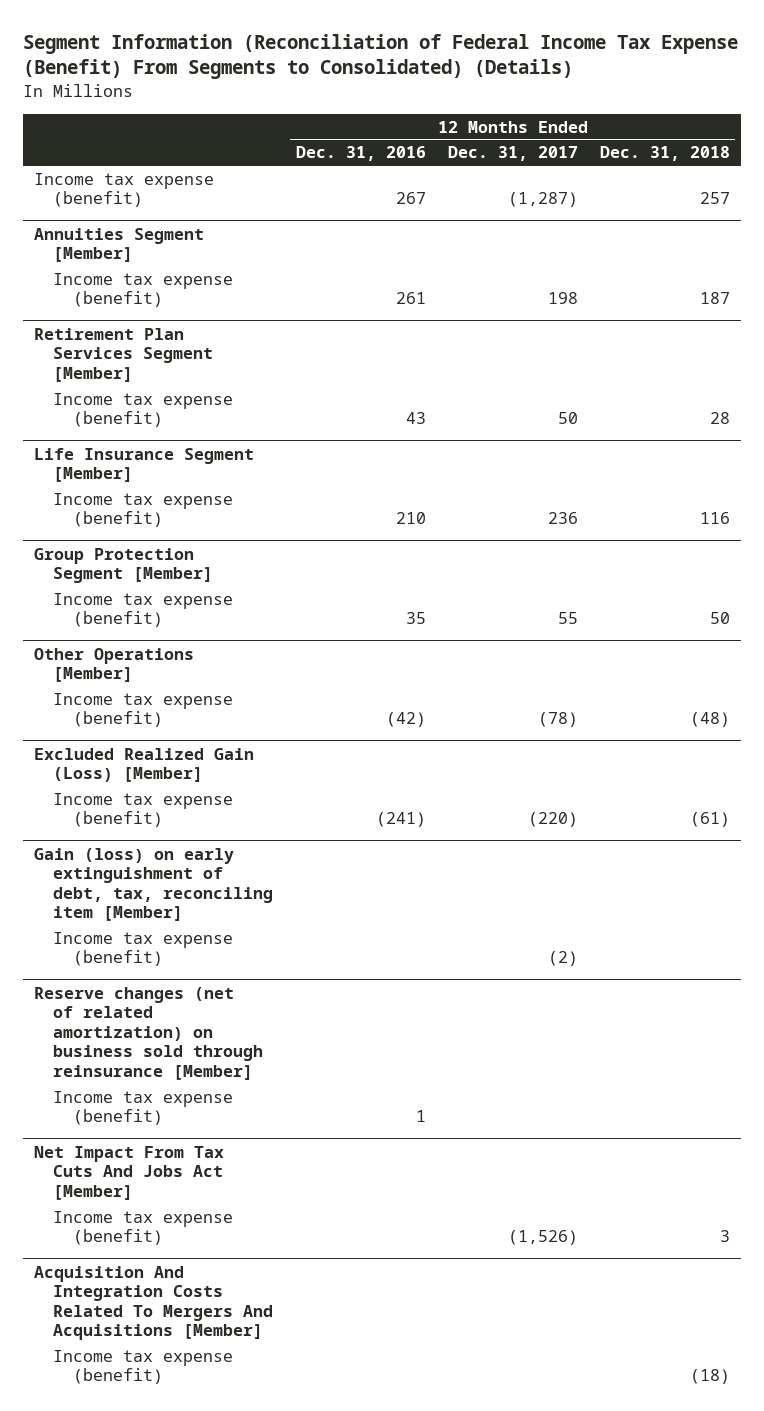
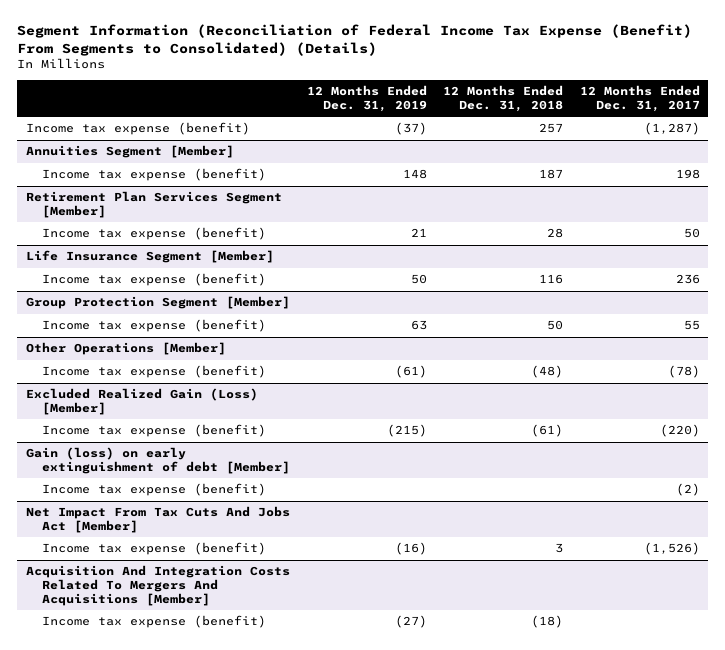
- | 12 Months Ended Dec. 31, 2016 | 12 Months Ended Dec. 31, 2017 | 12 Months Ended Dec. 31, 2018
+ | 12 Months Ended Dec. 31, 2019 | 12 Months Ended Dec. 31, 2018 | 12 Months Ended Dec. 31, 2017
- Gain (loss) on early extinguishment of debt, tax, reconciling item [Member]
+ Gain (loss) on early extinguishment of debt [Member]
- Reserve changes (net of related amortization) on business sold through reinsurance [Member]
- Income tax expense (benefit) | 1 | |

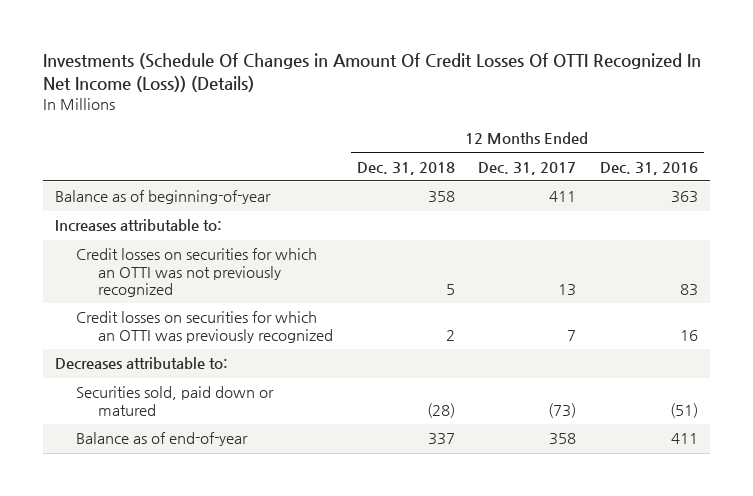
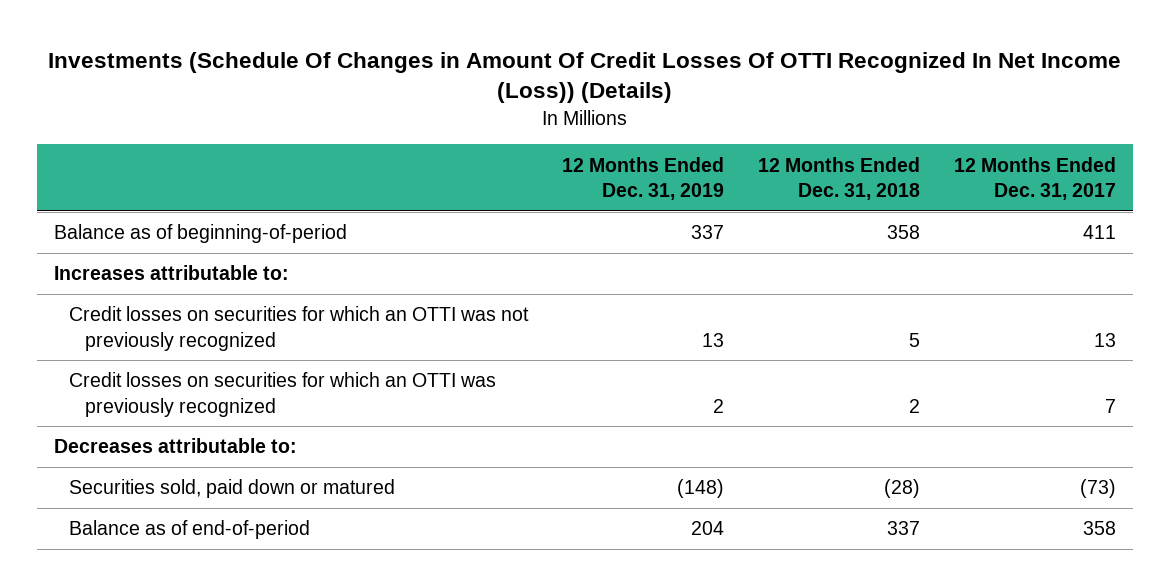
- | 12 Months Ended Dec. 31, 2018 | 12 Months Ended Dec. 31, 2017 | 12 Months Ended Dec. 31, 2016
+ | 12 Months Ended Dec. 31, 2019 | 12 Months Ended Dec. 31, 2018 | 12 Months Ended Dec. 31, 2017
- Balance as of beginning-of-year | 358 | 411 | 363
+ Balance as of beginning-of-period | 337 | 358 | 411
- Balance as of end-of-year | 337 | 358 | 411
+ Balance as of end-of-period | 204 | 337 | 358

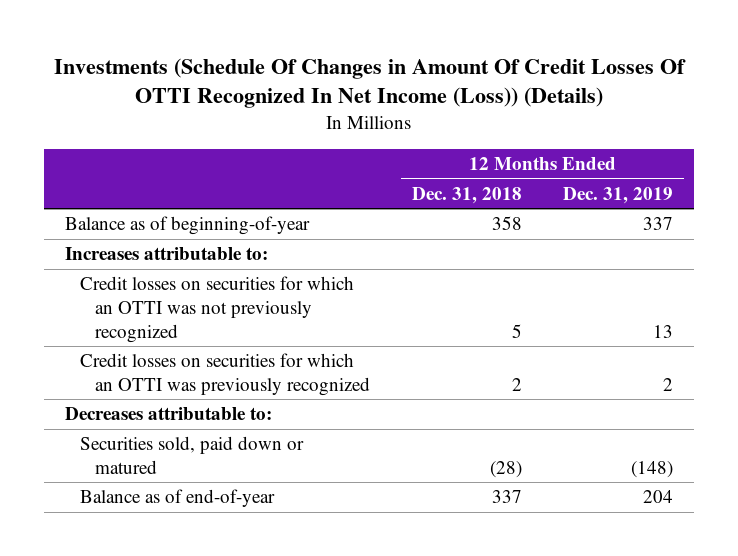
- | 12 Months Ended Dec. 31, 2019 | 12 Months Ended Dec. 31, 2018 | 12 Months Ended Dec. 31, 2017
+ | 12 Months Ended Dec. 31, 2018 | 12 Months Ended Dec. 31, 2019
- Balance as of beginning-of-period | 337 | 358 | 411
+ Balance as of beginning-of-year | 358 | 337
- Balance as of end-of-period | 204 | 337 | 358
+ Balance as of end-of-year | 337 | 204

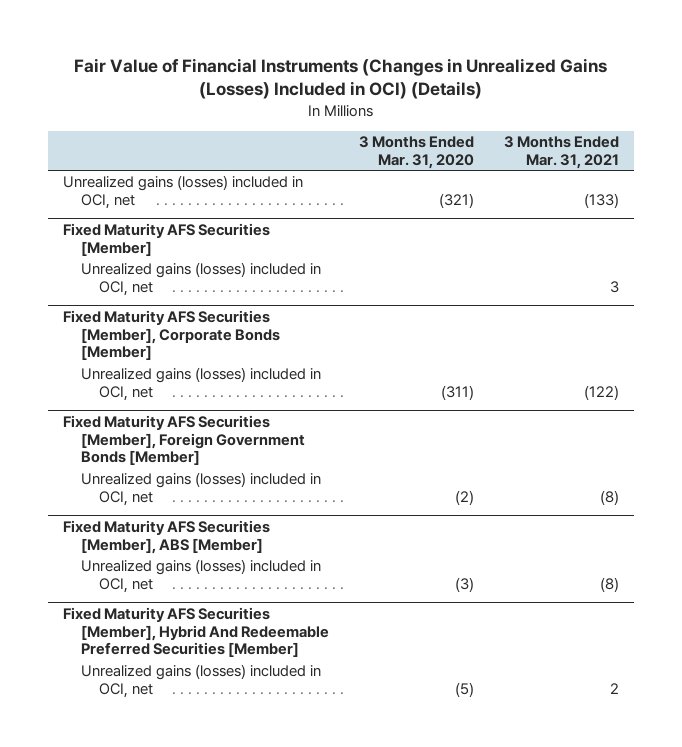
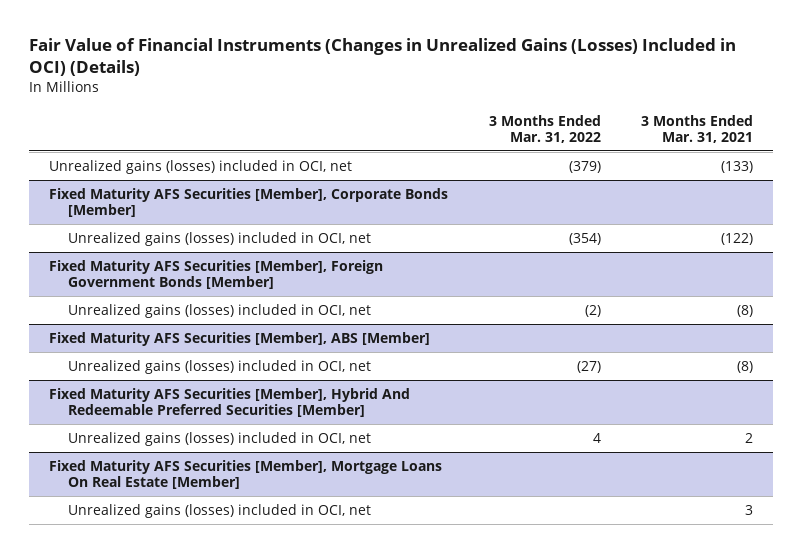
- | 3 Months Ended Mar. 31, 2020 | 3 Months Ended Mar. 31, 2021
+ | 3 Months Ended Mar. 31, 2022 | 3 Months Ended Mar. 31, 2021
- Fixed Maturity AFS Securities [Member]
- Unrealized gains (losses) included in OCI, net | | 3
+ Fixed Maturity AFS Securities [Member], Mortgage Loans On Real Estate [Member]
+ Unrealized gains (losses) included in OCI, net | | 3

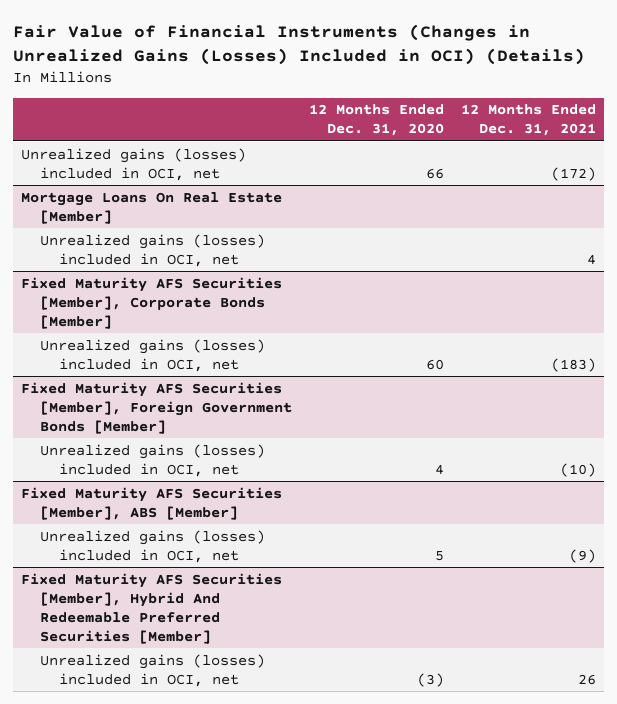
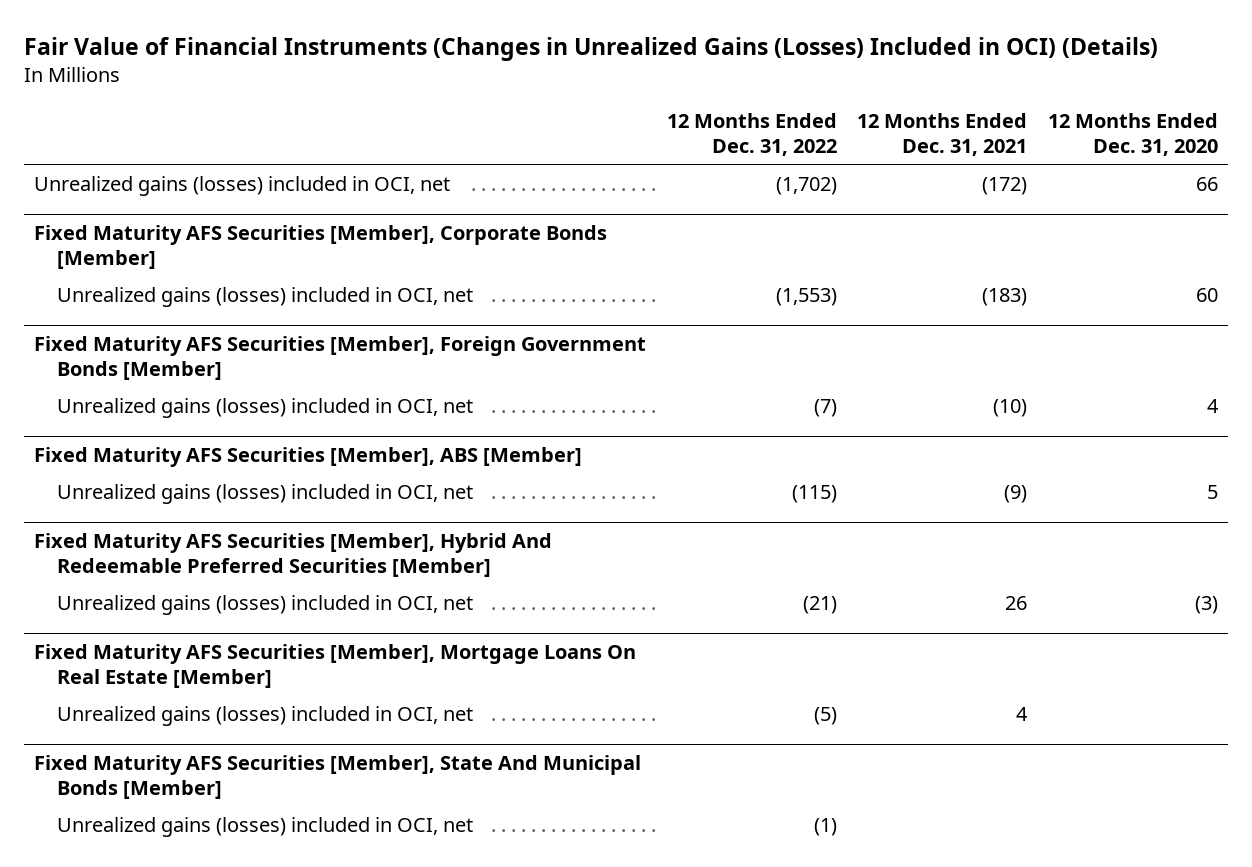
- | 12 Months Ended Dec. 31, 2020 | 12 Months Ended Dec. 31, 2021
+ | 12 Months Ended Dec. 31, 2022 | 12 Months Ended Dec. 31, 2021 | 12 Months Ended Dec. 31, 2020
- Mortgage Loans On Real Estate [Member]
- Unrealized gains (losses) included in OCI, net | | 4
+ Fixed Maturity AFS Securities [Member], Mortgage Loans On Real Estate [Member]
+ Unrealized gains (losses) included in OCI, net | (5) | 4 |
+ Fixed Maturity AFS Securities [Member], State And Municipal Bonds [Member]
+ Unrealized gains (losses) included in OCI, net | (1) | |

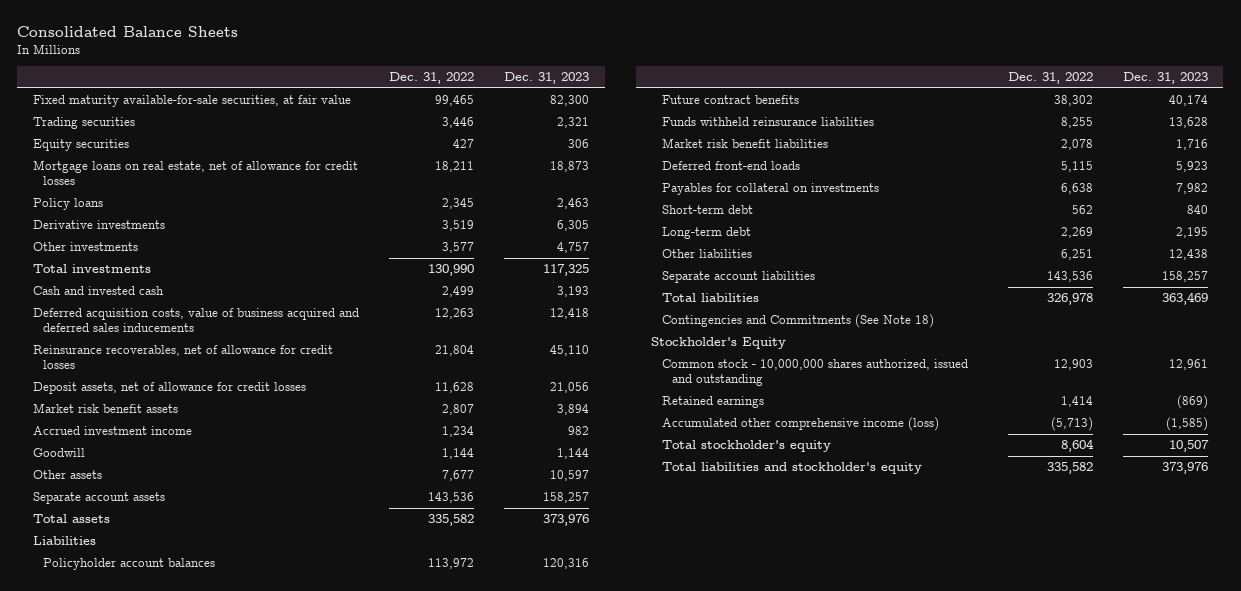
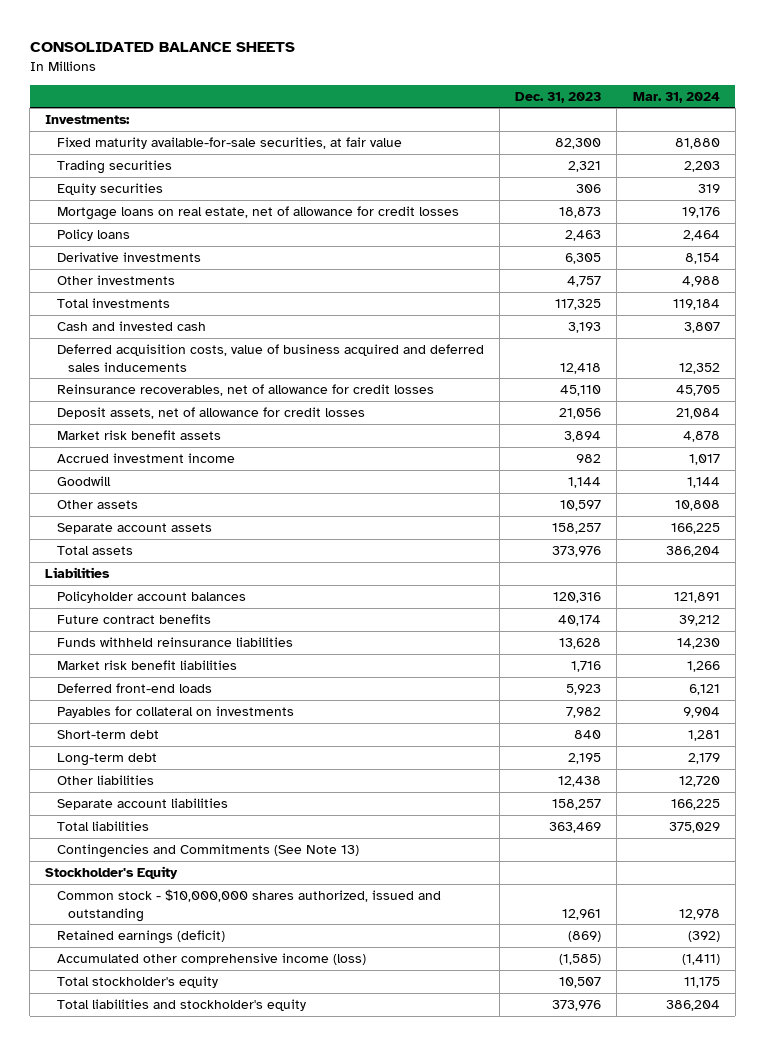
- Consolidated Balance Sheets
+ CONSOLIDATED BALANCE SHEETS
- | Dec. 31, 2022 | Dec. 31, 2023
+ | Dec. 31, 2023 | Mar. 31, 2024
+ Investments:
- Contingencies and Commitments (See Note 18)
+ Contingencies and Commitments (See Note 13)
- Common stock - 10,000,000 shares authorized, issued and outstanding | 12,903 | 12,961
- Retained earnings | 1,414 | (869)
+ Common stock - $10,000,000 shares authorized, issued and outstanding | 12,961 | 12,978
+ Retained earnings (deficit) | (869) | (392)

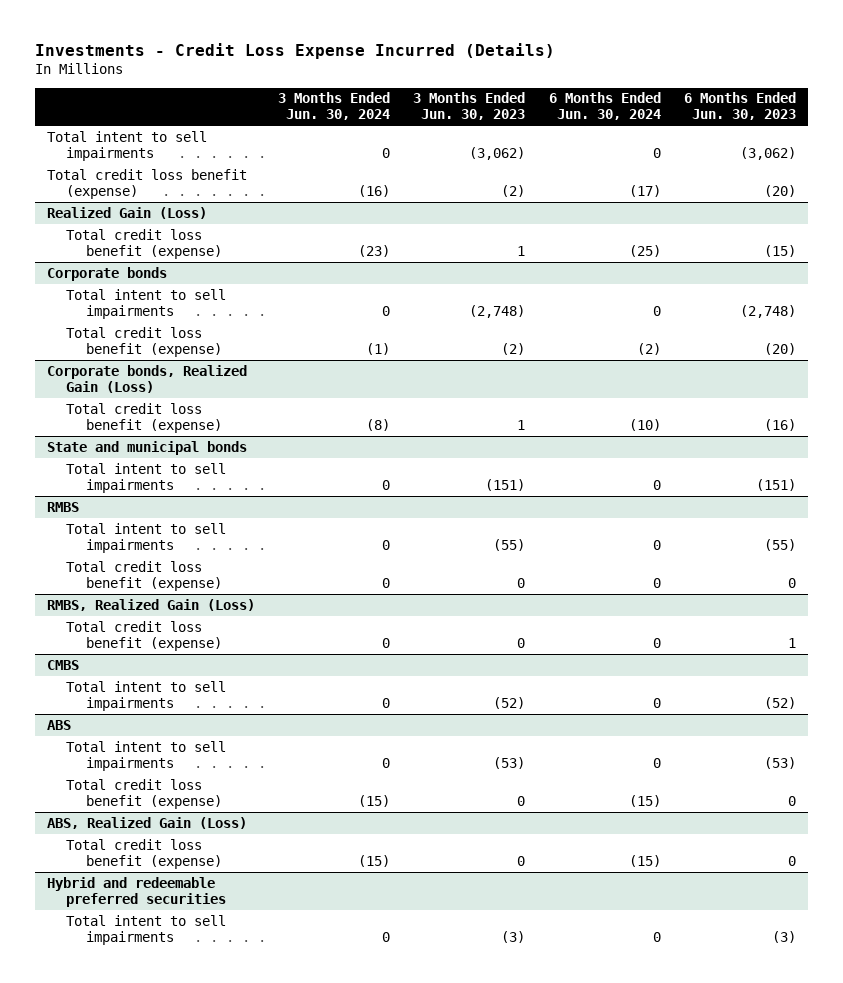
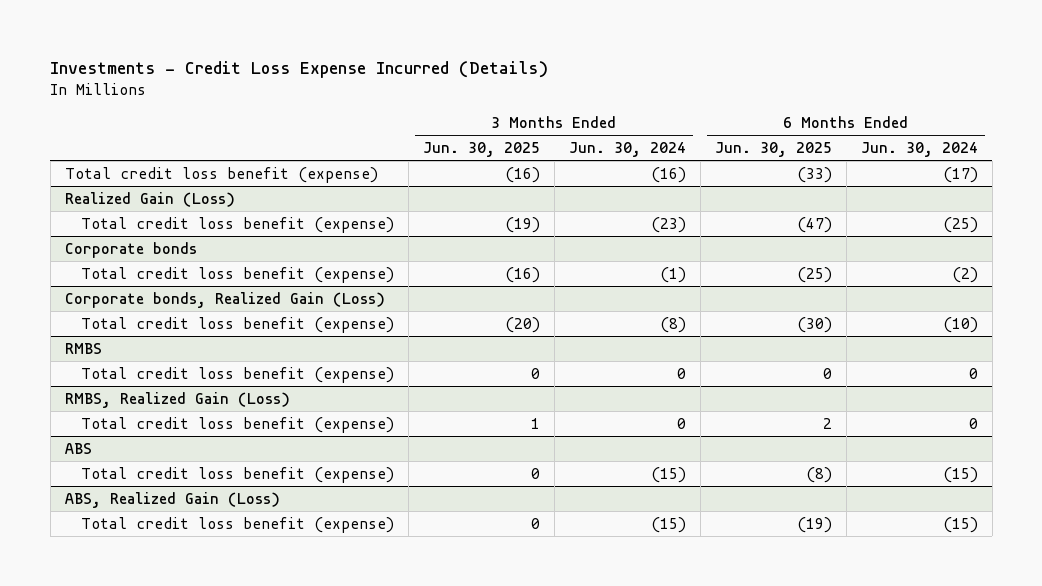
- | 3 Months Ended Jun. 30, 2024 | 3 Months Ended Jun. 30, 2023 | 6 Months Ended Jun. 30, 2024 | 6 Months Ended Jun. 30, 2023
+ | 3 Months Ended Jun. 30, 2025 | 3 Months Ended Jun. 30, 2024 | 6 Months Ended Jun. 30, 2025 | 6 Months Ended Jun. 30, 2024
- Total intent to sell impairments | 0 | (3,062) | 0 | (3,062)
@ Corporate bonds
- Total intent to sell impairments | 0 | (2,748) | 0 | (2,748)
- State and municipal bonds
- Total intent to sell impairments | 0 | (151) | 0 | (151)
@ RMBS
- Total intent to sell impairments | 0 | (55) | 0 | (55)
- CMBS
- Total intent to sell impairments | 0 | (52) | 0 | (52)
@ ABS
- Total intent to sell impairments | 0 | (53) | 0 | (53)
- Hybrid and redeemable preferred securities
- Total intent to sell impairments | 0 | (3) | 0 | (3)

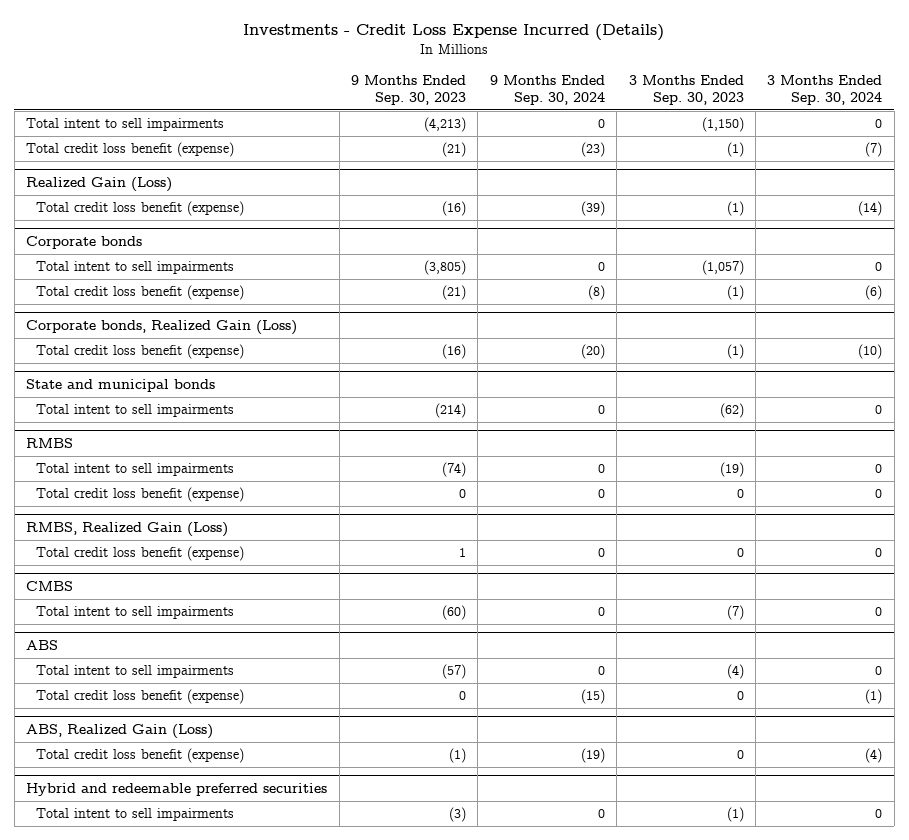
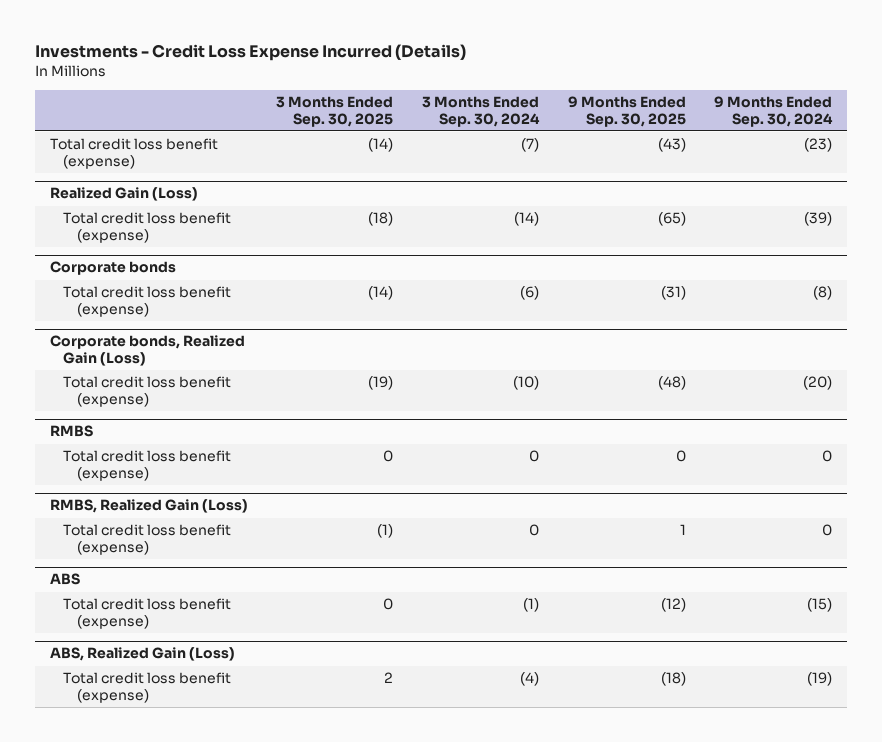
- | 9 Months Ended Sep. 30, 2023 | 9 Months Ended Sep. 30, 2024 | 3 Months Ended Sep. 30, 2023 | 3 Months Ended Sep. 30, 2024
+ | 3 Months Ended Sep. 30, 2025 | 3 Months Ended Sep. 30, 2024 | 9 Months Ended Sep. 30, 2025 | 9 Months Ended Sep. 30, 2024
- Total intent to sell impairments | (4,213) | 0 | (1,150) | 0
@ Corporate bonds
- Total intent to sell impairments | (3,805) | 0 | (1,057) | 0
- State and municipal bonds
- Total intent to sell impairments | (214) | 0 | (62) | 0
@ RMBS
- Total intent to sell impairments | (74) | 0 | (19) | 0
- CMBS
- Total intent to sell impairments | (60) | 0 | (7) | 0
@ ABS
- Total intent to sell impairments | (57) | 0 | (4) | 0
- Hybrid and redeemable preferred securities
- Total intent to sell impairments | (3) | 0 | (1) | 0

